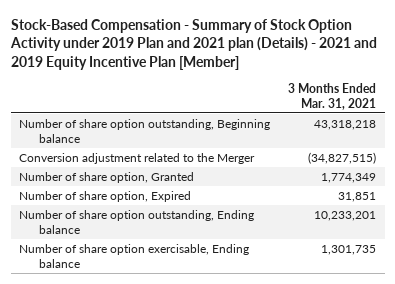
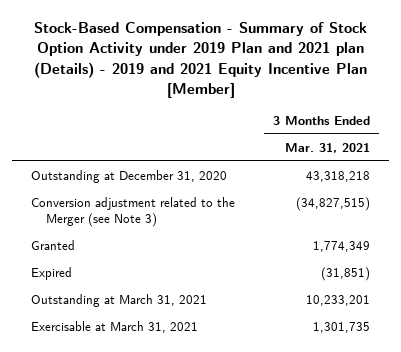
- Stock-Based Compensation - Summary of Stock Option Activity under 2019 Plan and 2021 plan (Details) - 2021 and 2019 Equity Incentive Plan [Member]
+ Stock-Based Compensation - Summary of Stock Option Activity under 2019 Plan and 2021 plan (Details) - 2019 and 2021 Equity Incentive Plan [Member]
- Number of share option outstanding, Beginning balance | 43,318,218
- Conversion adjustment related to the Merger | (34,827,515)
- Number of share option, Granted | 1,774,349
- Number of share option, Expired | 31,851
- Number of share option outstanding, Ending balance | 10,233,201
- Number of share option exercisable, Ending balance | 1,301,735
+ Outstanding at December 31, 2020 | 43,318,218
+ Conversion adjustment related to the Merger (see Note 3) | (34,827,515)
+ Granted | 1,774,349
+ Expired | (31,851)
+ Outstanding at March 31, 2021 | 10,233,201
+ Exercisable at March 31, 2021 | 1,301,735

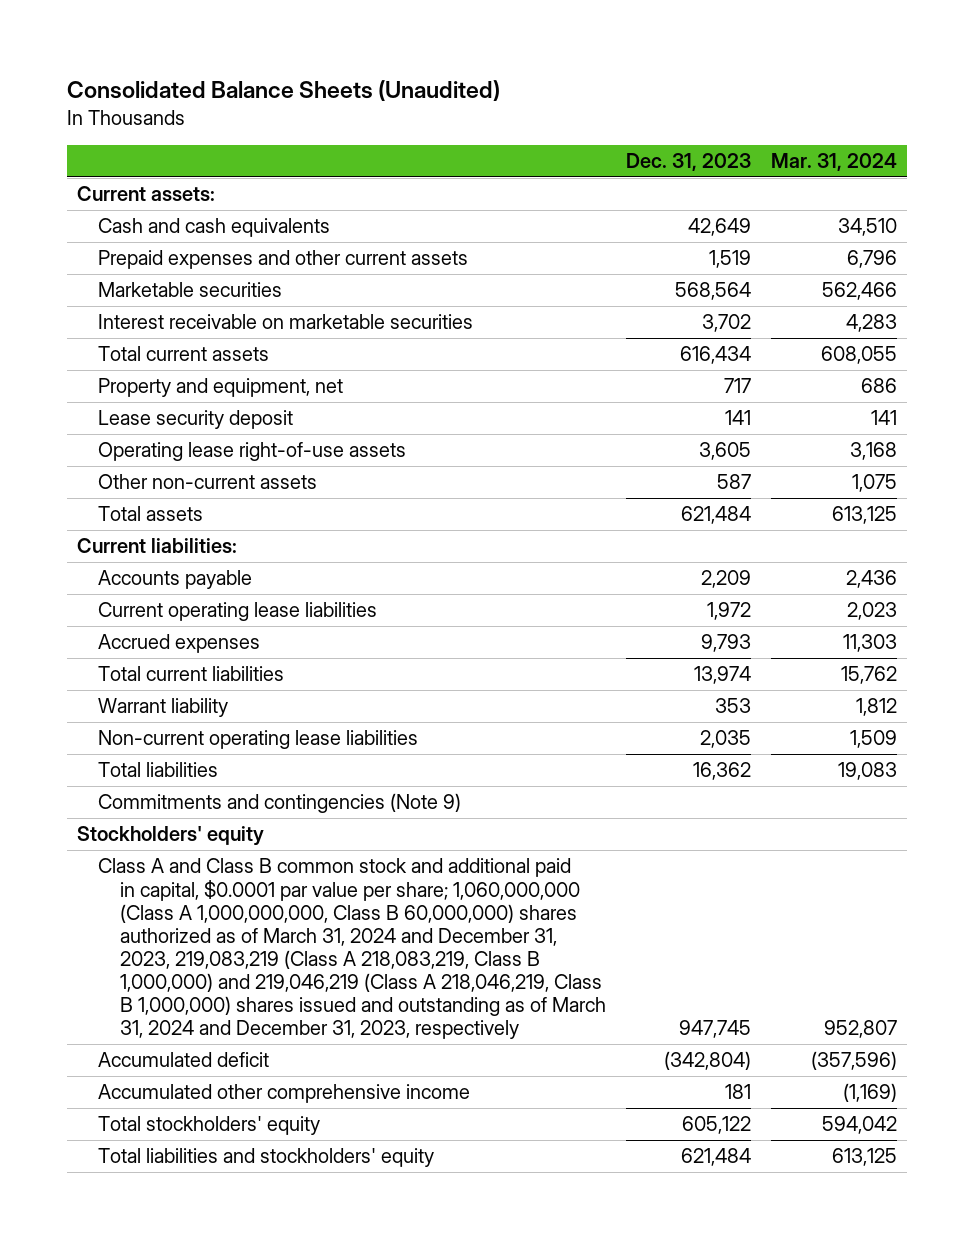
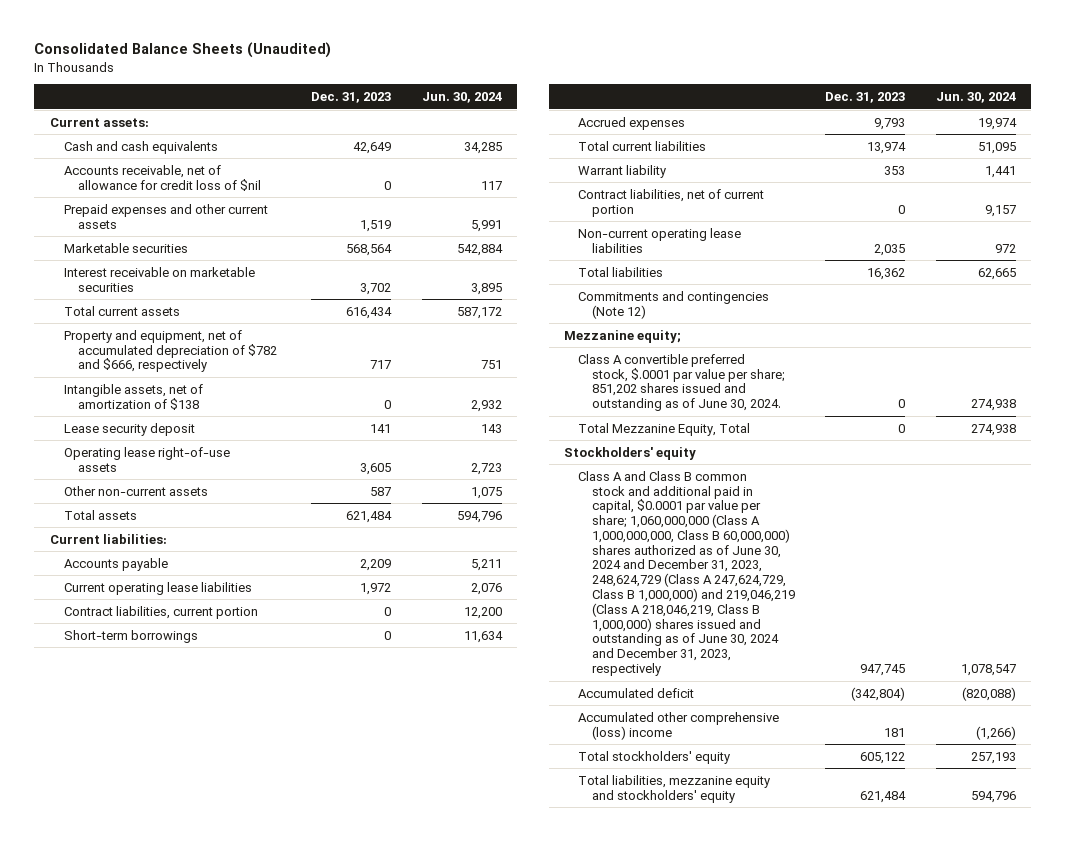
- | Dec. 31, 2023 | Mar. 31, 2024
+ | Dec. 31, 2023 | Jun. 30, 2024
+ Accounts receivable, net of allowance for credit loss of $nil | 0 | 117
- Property and equipment, net | 717 | 686
+ Property and equipment, net of accumulated depreciation of $782 and $666, respectively | 717 | 751
+ Intangible assets, net of amortization of $138 | 0 | 2,932
+ Contract liabilities, current portion | 0 | 12,200
+ Short-term borrowings | 0 | 11,634
+ Contract liabilities, net of current portion | 0 | 9,157
- Commitments and contingencies (Note 9)
+ Commitments and contingencies (Note 12)
+ Mezzanine equity;
+ Class A convertible preferred stock, $.0001 par value per share; 851,202 shares issued and outstanding as of June 30, 2024. | 0 | 274,938
+ Total Mezzanine Equity, Total | 0 | 274,938
- Class A and Class B common stock and additional paid in capital, $0.0001 par value per share; 1,060,000,000 (Class A 1,000,000,000, Class B 60,000,000) shares authorized as of March 31, 2024 and December 31, 2023, 219,083,219 (Class A 218,083,219, Class B 1,000,000) and 219,046,219 (Class A 218,046,219, Class B 1,000,000) shares issued and outstanding as of March 31, 2024 and December 31, 2023, respectively | 947,745 | 952,807
+ Class A and Class B common stock and additional paid in capital, $0.0001 par value per share; 1,060,000,000 (Class A 1,000,000,000, Class B 60,000,000) shares authorized as of June 30, 2024 and December 31, 2023, 248,624,729 (Class A 247,624,729, Class B 1,000,000) and 219,046,219 (Class A 218,046,219, Class B 1,000,000) shares issued and outstanding as of June 30, 2024 and December 31, 2023, respectively | 947,745 | 1,078,547
- Accumulated other comprehensive income | 181 | (1,169)
+ Accumulated other comprehensive (loss) income | 181 | (1,266)
- Total liabilities and stockholders' equity | 621,484 | 613,125
+ Total liabilities, mezzanine equity and stockholders' equity | 621,484 | 594,796

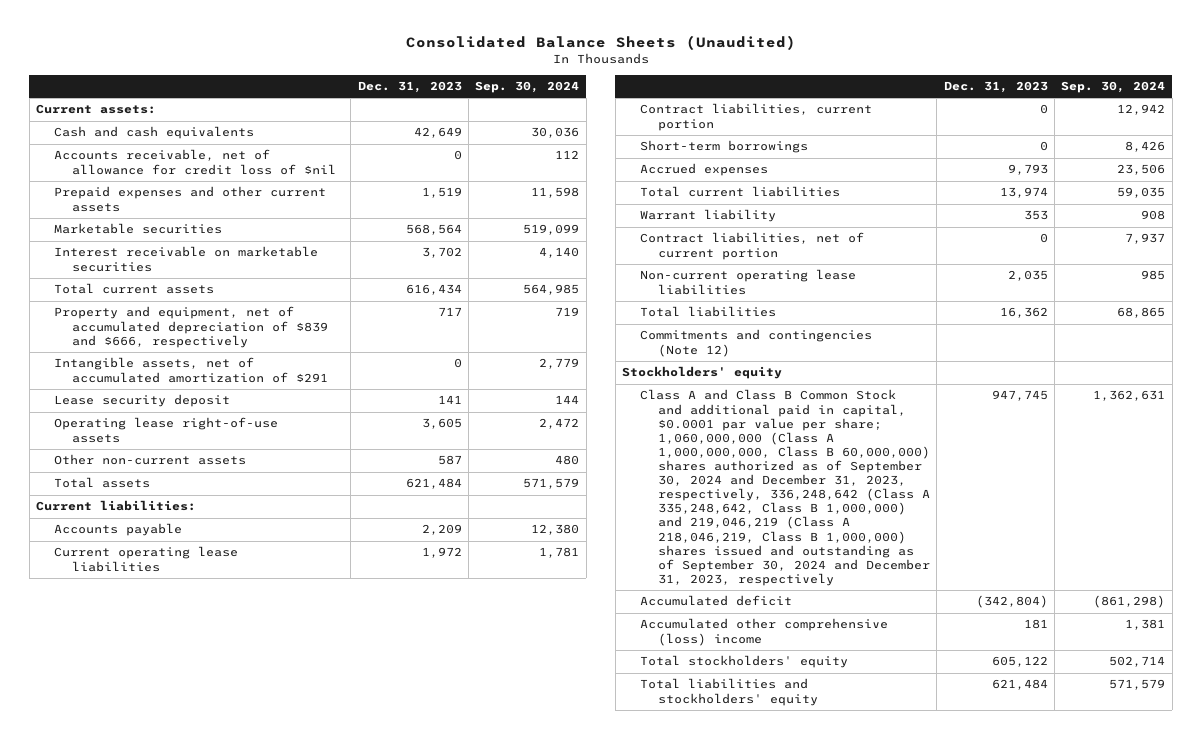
- | Dec. 31, 2023 | Jun. 30, 2024
+ | Dec. 31, 2023 | Sep. 30, 2024
- Property and equipment, net of accumulated depreciation of $782 and $666, respectively | 717 | 751
- Intangible assets, net of amortization of $138 | 0 | 2,932
+ Property and equipment, net of accumulated depreciation of $839 and $666, respectively | 717 | 719
+ Intangible assets, net of accumulated amortization of $291 | 0 | 2,779
- Mezzanine equity;
- Class A convertible preferred stock, $.0001 par value per share; 851,202 shares issued and outstanding as of June 30, 2024. | 0 | 274,938
- Total Mezzanine Equity, Total | 0 | 274,938
- Class A and Class B common stock and additional paid in capital, $0.0001 par value per share; 1,060,000,000 (Class A 1,000,000,000, Class B 60,000,000) shares authorized as of June 30, 2024 and December 31, 2023, 248,624,729 (Class A 247,624,729, Class B 1,000,000) and 219,046,219 (Class A 218,046,219, Class B 1,000,000) shares issued and outstanding as of June 30, 2024 and December 31, 2023, respectively | 947,745 | 1,078,547
+ Class A and Class B Common Stock and additional paid in capital, $0.0001 par value per share; 1,060,000,000 (Class A 1,000,000,000, Class B 60,000,000) shares authorized as of September 30, 2024 and December 31, 2023, respectively, 336,248,642 (Class A 335,248,642, Class B 1,000,000) and 219,046,219 (Class A 218,046,219, Class B 1,000,000) shares issued and outstanding as of September 30, 2024 and December 31, 2023, respectively | 947,745 | 1,362,631
- Total liabilities, mezzanine equity and stockholders' equity | 621,484 | 594,796
+ Total liabilities and stockholders' equity | 621,484 | 571,579

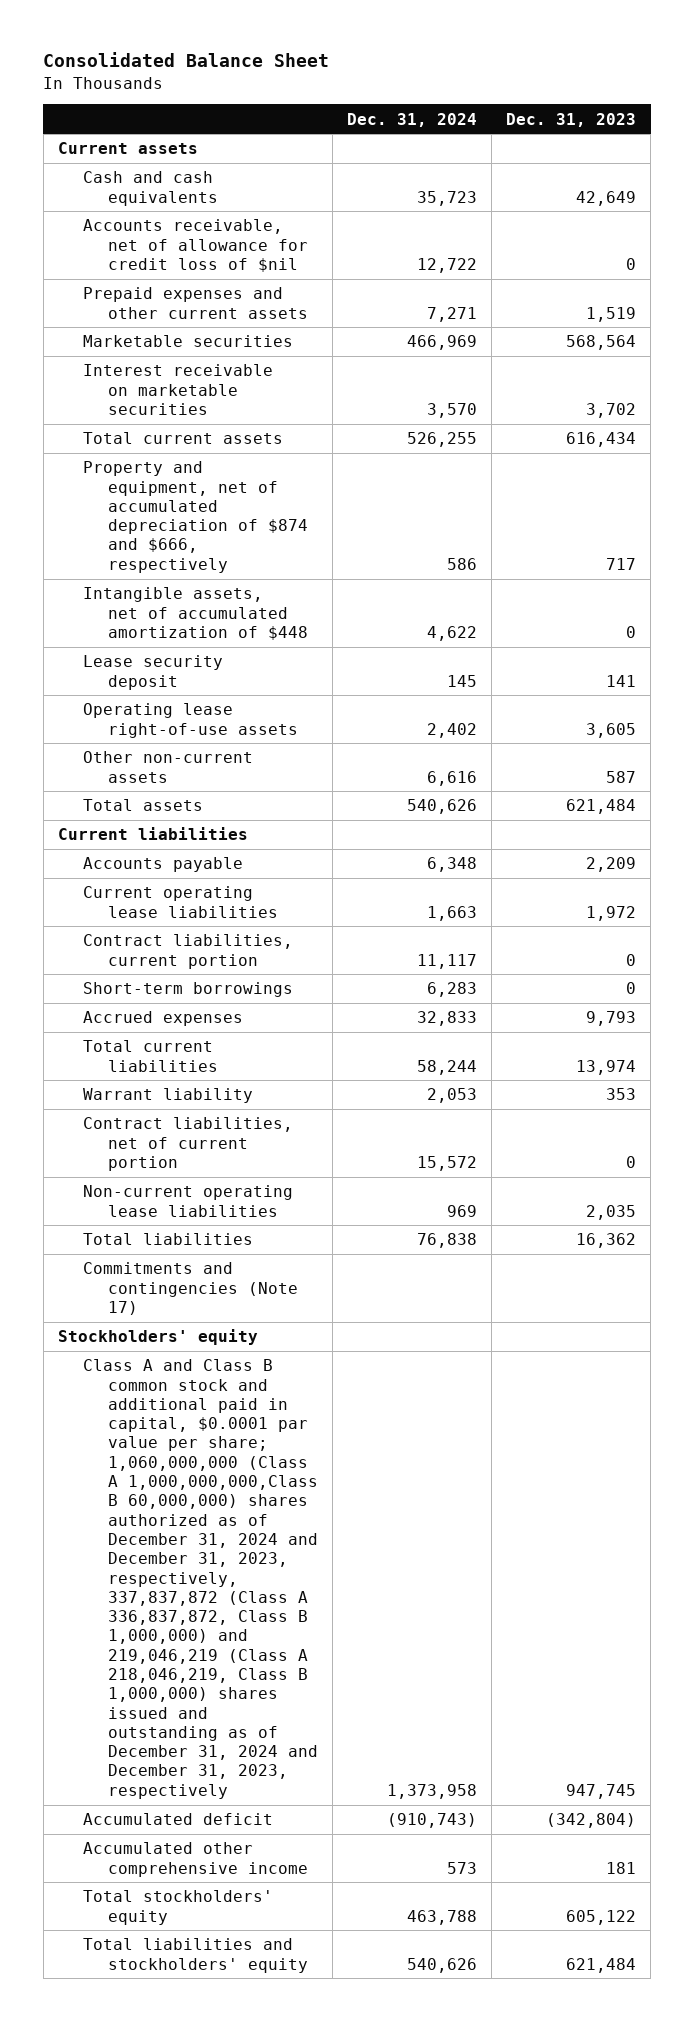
- Consolidated Balance Sheets (Unaudited)
+ Consolidated Balance Sheet
- | Dec. 31, 2023 | Sep. 30, 2024
+ | Dec. 31, 2024 | Dec. 31, 2023
- Current assets:
+ Current assets
- Property and equipment, net of accumulated depreciation of $839 and $666, respectively | 717 | 719
- Intangible assets, net of accumulated amortization of $291 | 0 | 2,779
+ Property and equipment, net of accumulated depreciation of $874 and $666, respectively | 586 | 717
+ Intangible assets, net of accumulated amortization of $448 | 4,622 | 0
- Current liabilities:
+ Current liabilities
- Commitments and contingencies (Note 12)
+ Commitments and contingencies (Note 17)
- Class A and Class B Common Stock and additional paid in capital, $0.0001 par value per share; 1,060,000,000 (Class A 1,000,000,000, Class B 60,000,000) shares authorized as of September 30, 2024 and December 31, 2023, respectively, 336,248,642 (Class A 335,248,642, Class B 1,000,000) and 219,046,219 (Class A 218,046,219, Class B 1,000,000) shares issued and outstanding as of September 30, 2024 and December 31, 2023, respectively | 947,745 | 1,362,631
+ Class A and Class B common stock and additional paid in capital, $0.0001 par value per share; 1,060,000,000 (Class A 1,000,000,000,Class B 60,000,000) shares authorized as of December 31, 2024 and December 31, 2023, respectively, 337,837,872 (Class A 336,837,872, Class B 1,000,000) and 219,046,219 (Class A 218,046,219, Class B 1,000,000) shares issued and outstanding as of December 31, 2024 and December 31, 2023, respectively | 1,373,958 | 947,745
- Accumulated other comprehensive (loss) income | 181 | 1,381
+ Accumulated other comprehensive income | 573 | 181

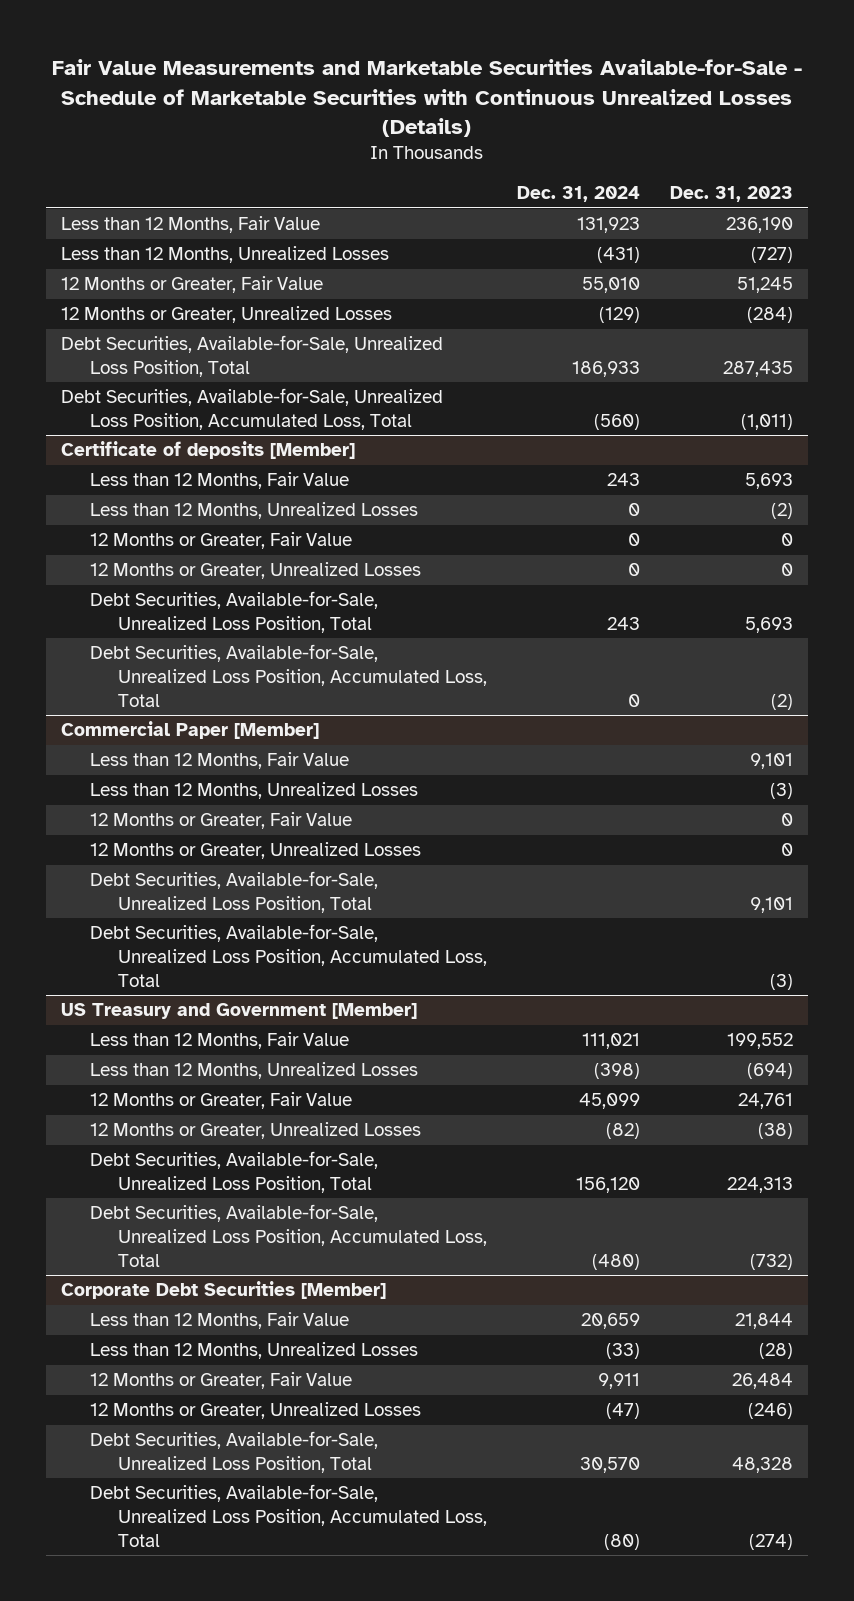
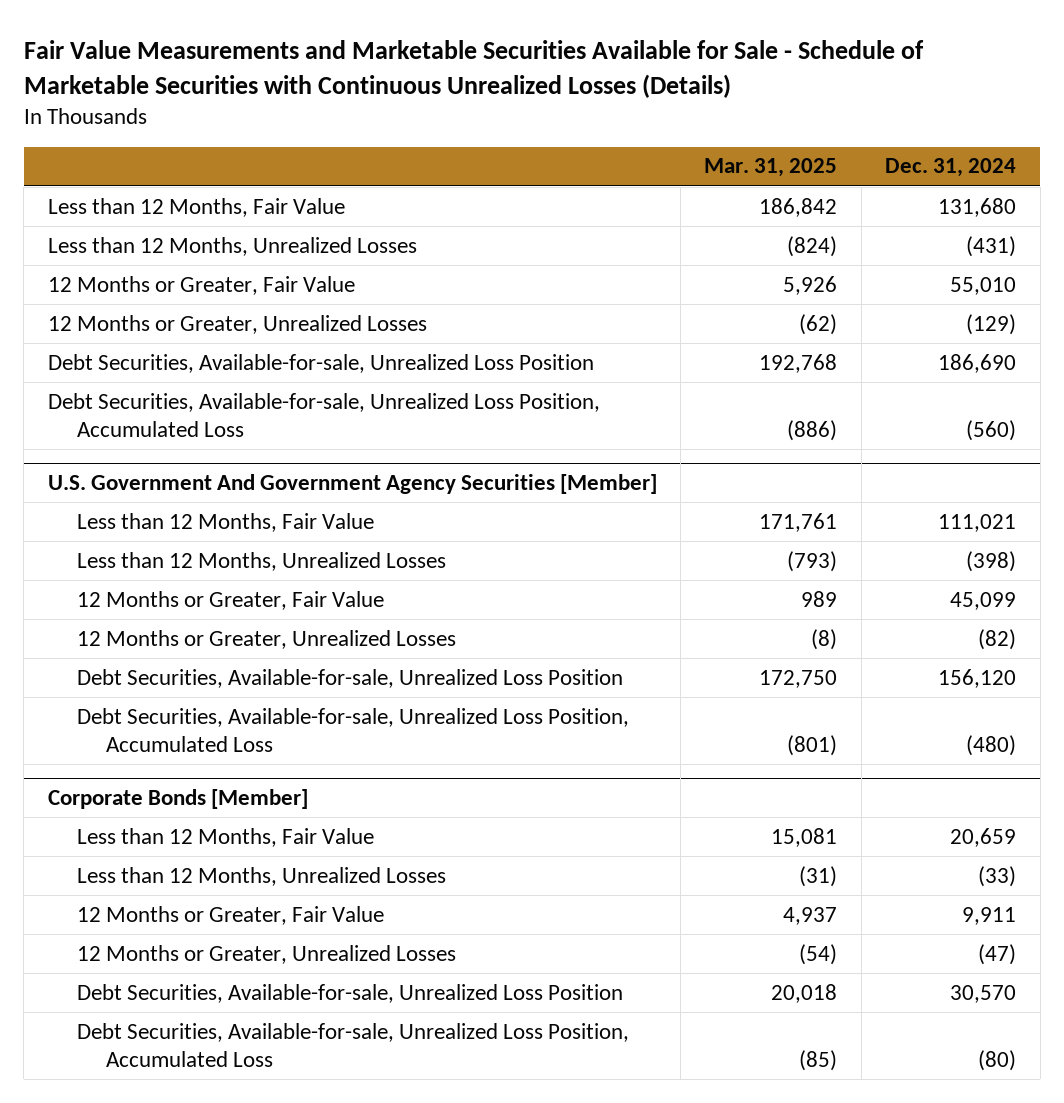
- Fair Value Measurements and Marketable Securities Available-for-Sale - Schedule of Marketable Securities with Continuous Unrealized Losses (Details)
+ Fair Value Measurements and Marketable Securities Available for Sale - Schedule of Marketable Securities with Continuous Unrealized Losses (Details)
- | Dec. 31, 2024 | Dec. 31, 2023
+ | Mar. 31, 2025 | Dec. 31, 2024
- Less than 12 Months, Fair Value | 131,923 | 236,190
+ Less than 12 Months, Fair Value | 186,842 | 131,680
- Debt Securities, Available-for-Sale, Unrealized Loss Position, Total | 186,933 | 287,435
- Debt Securities, Available-for-Sale, Unrealized Loss Position, Accumulated Loss, Total | (560) | (1,011)
- Certificate of deposits [Member]
- Less than 12 Months, Fair Value | 243 | 5,693
- Less than 12 Months, Unrealized Losses | 0 | (2)
- 12 Months or Greater, Fair Value | 0 | 0
- 12 Months or Greater, Unrealized Losses | 0 | 0
- Debt Securities, Available-for-Sale, Unrealized Loss Position, Total | 243 | 5,693
- Debt Securities, Available-for-Sale, Unrealized Loss Position, Accumulated Loss, Total | 0 | (2)
- Commercial Paper [Member]
- Less than 12 Months, Fair Value | | 9,101
- Less than 12 Months, Unrealized Losses | | (3)
- 12 Months or Greater, Fair Value | | 0
- 12 Months or Greater, Unrealized Losses | | 0
- Debt Securities, Available-for-Sale, Unrealized Loss Position, Total | | 9,101
- Debt Securities, Available-for-Sale, Unrealized Loss Position, Accumulated Loss, Total | | (3)
- US Treasury and Government [Member]
+ Debt Securities, Available-for-sale, Unrealized Loss Position | 192,768 | 186,690
+ Debt Securities, Available-for-sale, Unrealized Loss Position, Accumulated Loss | (886) | (560)
+ U.S. Government And Government Agency Securities [Member]
- Debt Securities, Available-for-Sale, Unrealized Loss Position, Total | 156,120 | 224,313
- Debt Securities, Available-for-Sale, Unrealized Loss Position, Accumulated Loss, Total | (480) | (732)
- Corporate Debt Securities [Member]
+ Debt Securities, Available-for-sale, Unrealized Loss Position | 172,750 | 156,120
+ Debt Securities, Available-for-sale, Unrealized Loss Position, Accumulated Loss | (801) | (480)
+ Corporate Bonds [Member]
- Debt Securities, Available-for-Sale, Unrealized Loss Position, Total | 30,570 | 48,328
- Debt Securities, Available-for-Sale, Unrealized Loss Position, Accumulated Loss, Total | (80) | (274)
+ Debt Securities, Available-for-sale, Unrealized Loss Position | 20,018 | 30,570
+ Debt Securities, Available-for-sale, Unrealized Loss Position, Accumulated Loss | (85) | (80)

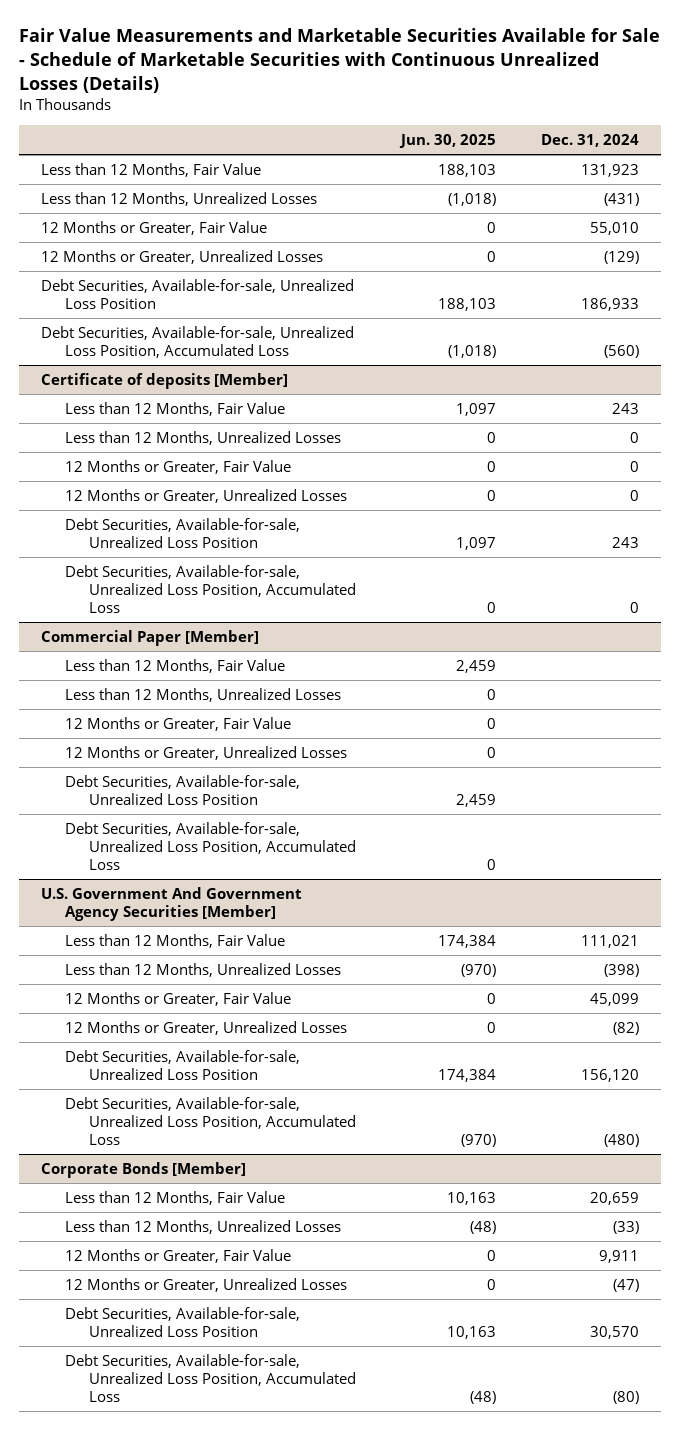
- | Mar. 31, 2025 | Dec. 31, 2024
+ | Jun. 30, 2025 | Dec. 31, 2024
- Less than 12 Months, Fair Value | 186,842 | 131,680
+ Less than 12 Months, Fair Value | 188,103 | 131,923
- Debt Securities, Available-for-sale, Unrealized Loss Position | 192,768 | 186,690
+ Debt Securities, Available-for-sale, Unrealized Loss Position | 188,103 | 186,933
+ Certificate of deposits [Member]
+ Less than 12 Months, Fair Value | 1,097 | 243
+ Less than 12 Months, Unrealized Losses | 0 | 0
+ 12 Months or Greater, Fair Value | 0 | 0
+ 12 Months or Greater, Unrealized Losses | 0 | 0
+ Debt Securities, Available-for-sale, Unrealized Loss Position | 1,097 | 243
+ Debt Securities, Available-for-sale, Unrealized Loss Position, Accumulated Loss | 0 | 0
+ Commercial Paper [Member]
+ Less than 12 Months, Fair Value | 2,459 |
+ Less than 12 Months, Unrealized Losses | 0 |
+ 12 Months or Greater, Fair Value | 0 |
+ 12 Months or Greater, Unrealized Losses | 0 |
+ Debt Securities, Available-for-sale, Unrealized Loss Position | 2,459 |
+ Debt Securities, Available-for-sale, Unrealized Loss Position, Accumulated Loss | 0 |

